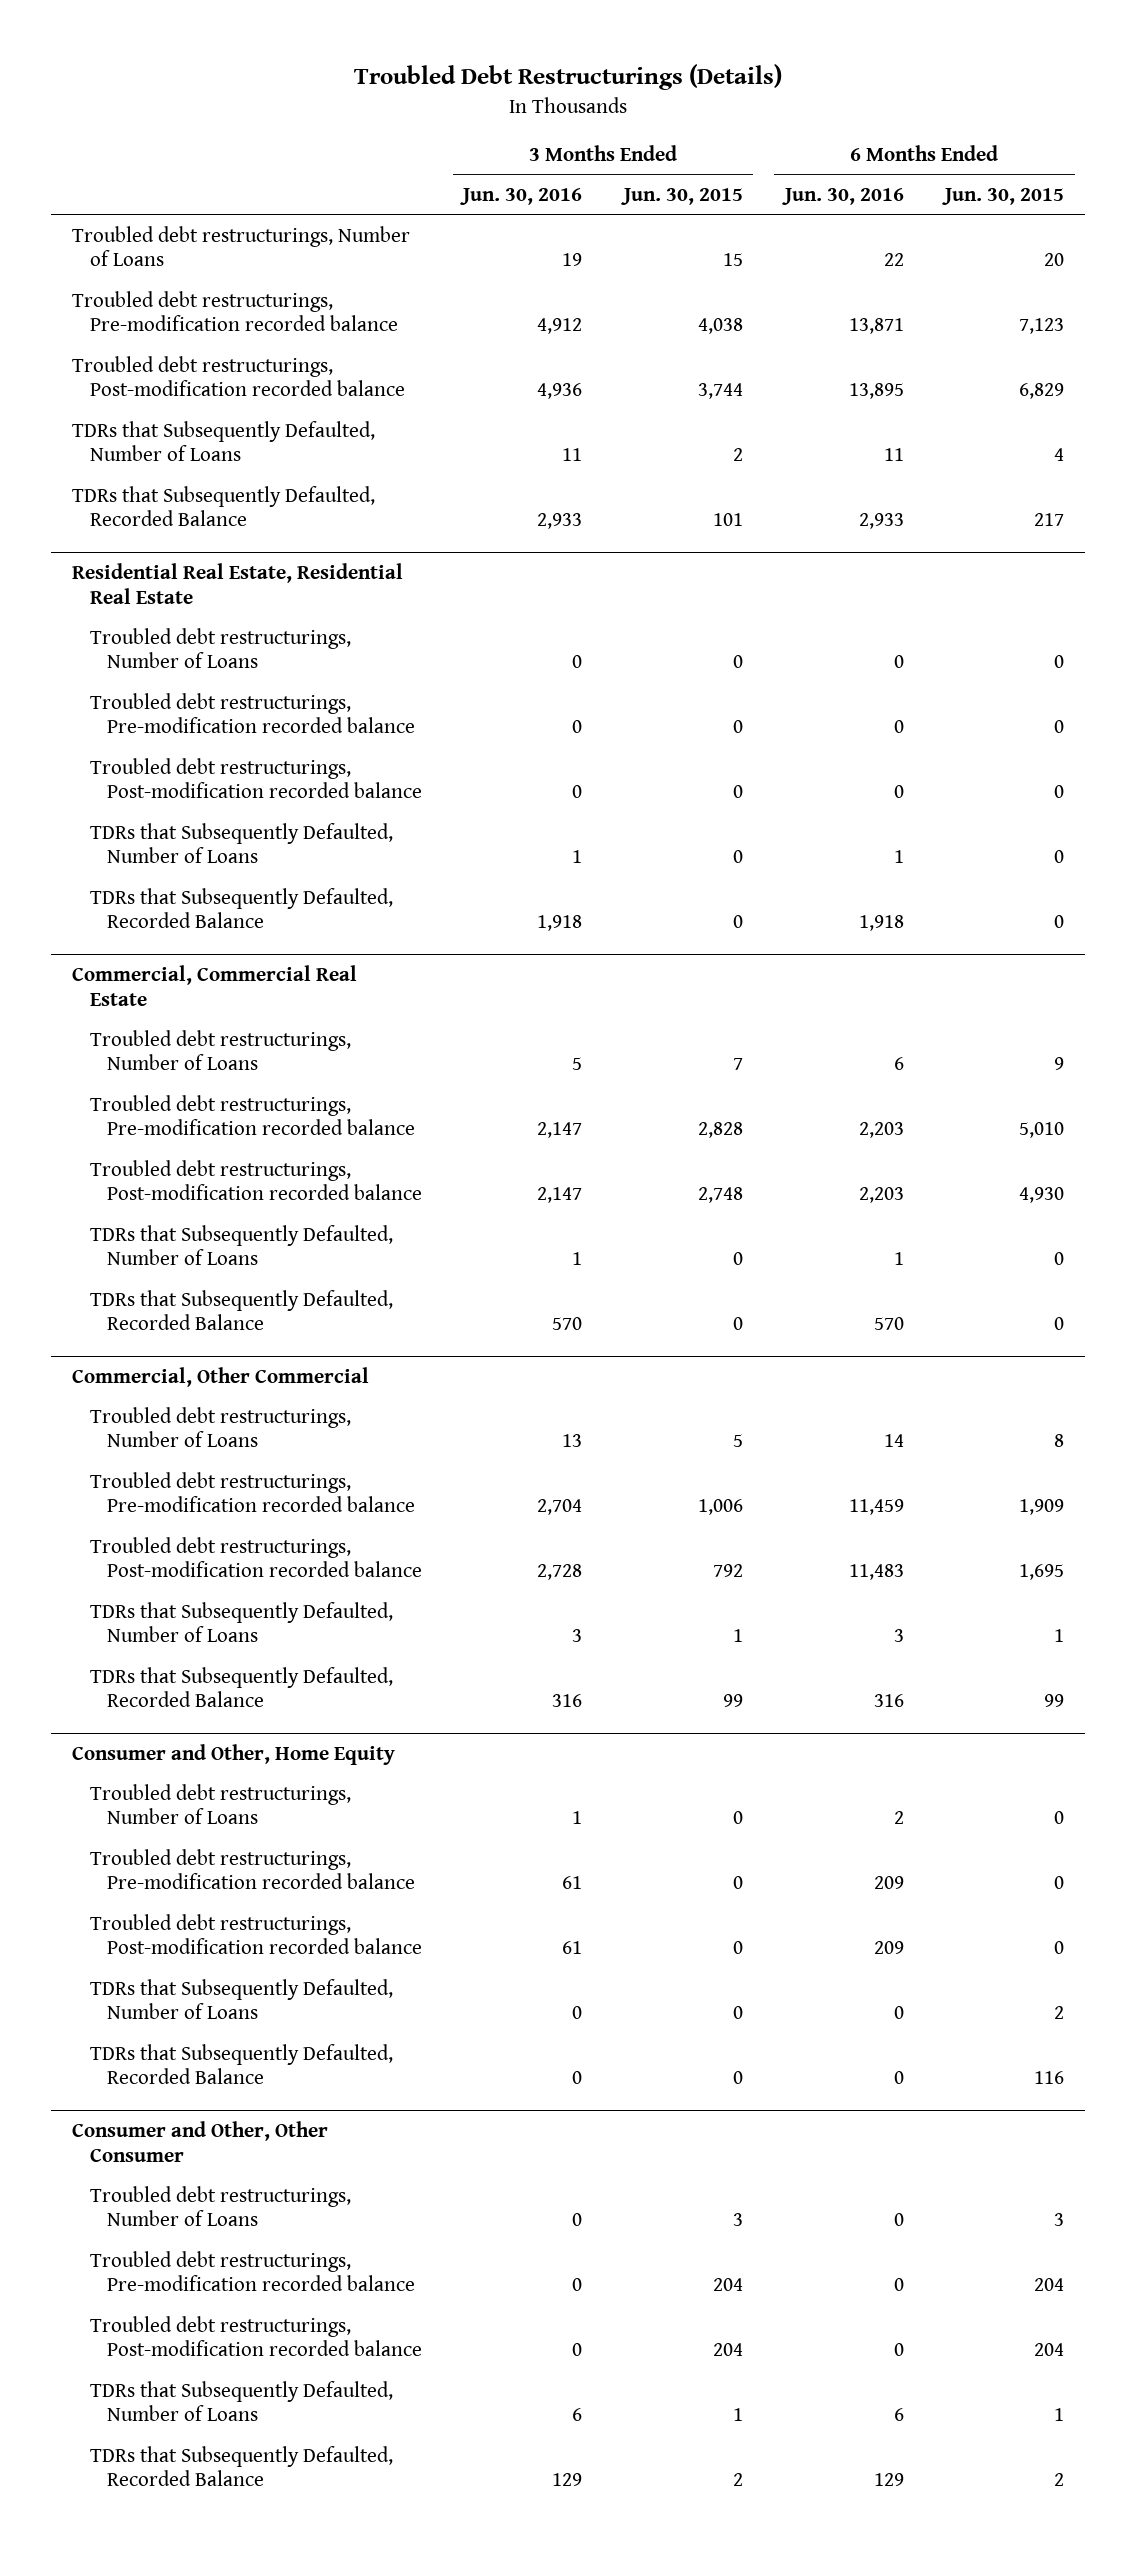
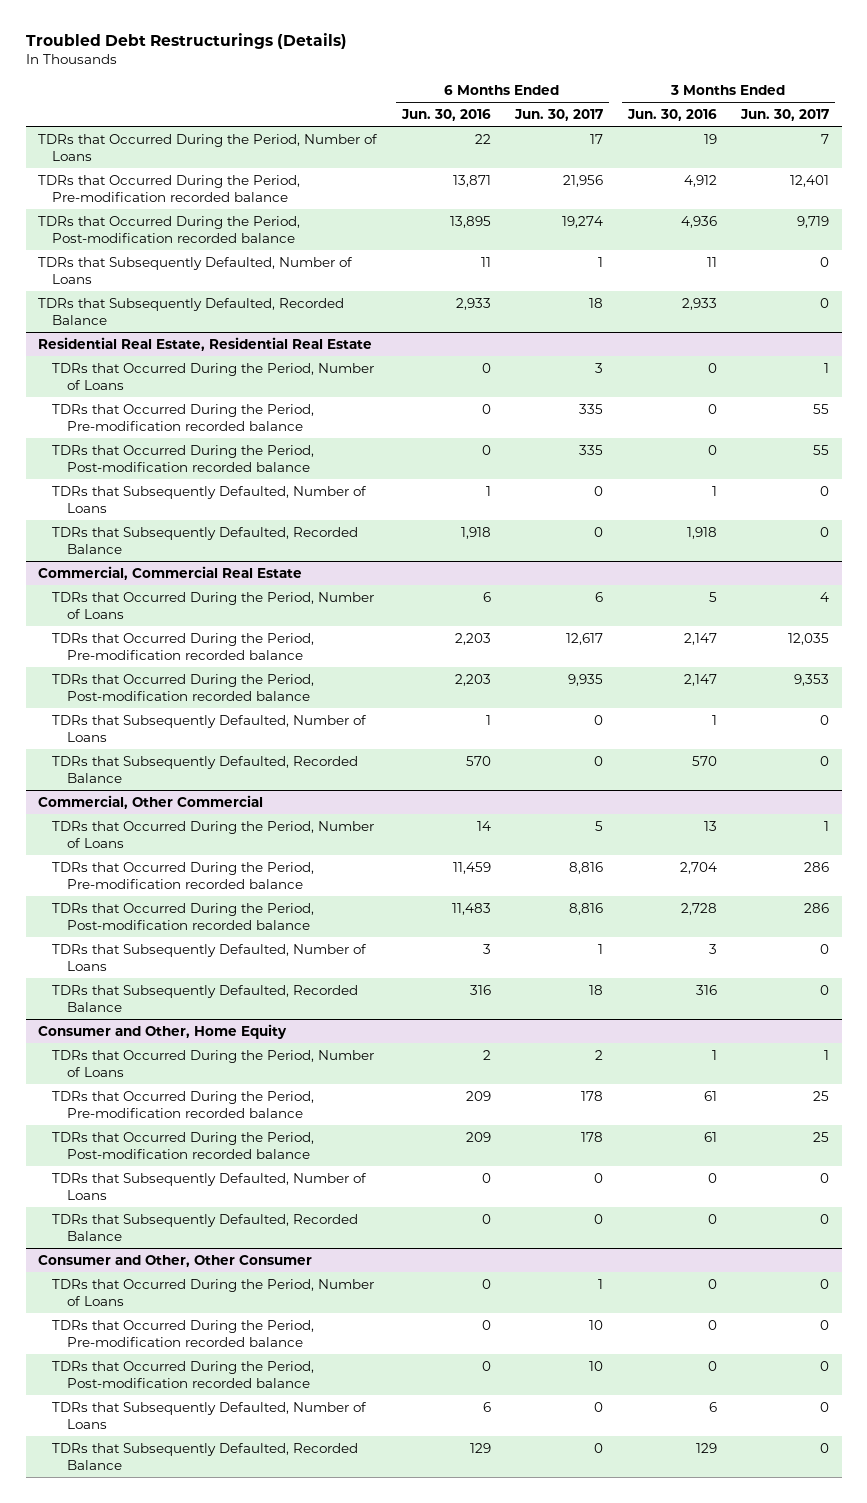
- | 3 Months Ended Jun. 30, 2016 | 3 Months Ended Jun. 30, 2015 | 6 Months Ended Jun. 30, 2016 | 6 Months Ended Jun. 30, 2015
+ | 6 Months Ended Jun. 30, 2016 | 6 Months Ended Jun. 30, 2017 | 3 Months Ended Jun. 30, 2016 | 3 Months Ended Jun. 30, 2017
- Troubled debt restructurings, Number of Loans | 19 | 15 | 22 | 20
- Troubled debt restructurings, Pre-modification recorded balance | 4,912 | 4,038 | 13,871 | 7,123
- Troubled debt restructurings, Post-modification recorded balance | 4,936 | 3,744 | 13,895 | 6,829
+ TDRs that Occurred During the Period, Number of Loans | 22 | 17 | 19 | 7
+ TDRs that Occurred During the Period, Pre-modification recorded balance | 13,871 | 21,956 | 4,912 | 12,401
+ TDRs that Occurred During the Period, Post-modification recorded balance | 13,895 | 19,274 | 4,936 | 9,719
@ Residential Real Estate, Residential Real Estate
- Troubled debt restructurings, Number of Loans | 0 | 0 | 0 | 0
- Troubled debt restructurings, Pre-modification recorded balance | 0 | 0 | 0 | 0
- Troubled debt restructurings, Post-modification recorded balance | 0 | 0 | 0 | 0
+ TDRs that Occurred During the Period, Number of Loans | 0 | 3 | 0 | 1
+ TDRs that Occurred During the Period, Pre-modification recorded balance | 0 | 335 | 0 | 55
+ TDRs that Occurred During the Period, Post-modification recorded balance | 0 | 335 | 0 | 55
@ Commercial, Commercial Real Estate
- Troubled debt restructurings, Number of Loans | 5 | 7 | 6 | 9
- Troubled debt restructurings, Pre-modification recorded balance | 2,147 | 2,828 | 2,203 | 5,010
- Troubled debt restructurings, Post-modification recorded balance | 2,147 | 2,748 | 2,203 | 4,930
+ TDRs that Occurred During the Period, Number of Loans | 6 | 6 | 5 | 4
+ TDRs that Occurred During the Period, Pre-modification recorded balance | 2,203 | 12,617 | 2,147 | 12,035
+ TDRs that Occurred During the Period, Post-modification recorded balance | 2,203 | 9,935 | 2,147 | 9,353
@ Commercial, Other Commercial
- Troubled debt restructurings, Number of Loans | 13 | 5 | 14 | 8
- Troubled debt restructurings, Pre-modification recorded balance | 2,704 | 1,006 | 11,459 | 1,909
- Troubled debt restructurings, Post-modification recorded balance | 2,728 | 792 | 11,483 | 1,695
+ TDRs that Occurred During the Period, Number of Loans | 14 | 5 | 13 | 1
+ TDRs that Occurred During the Period, Pre-modification recorded balance | 11,459 | 8,816 | 2,704 | 286
+ TDRs that Occurred During the Period, Post-modification recorded balance | 11,483 | 8,816 | 2,728 | 286
@ Consumer and Other, Home Equity
- Troubled debt restructurings, Number of Loans | 1 | 0 | 2 | 0
- Troubled debt restructurings, Pre-modification recorded balance | 61 | 0 | 209 | 0
- Troubled debt restructurings, Post-modification recorded balance | 61 | 0 | 209 | 0
+ TDRs that Occurred During the Period, Number of Loans | 2 | 2 | 1 | 1
+ TDRs that Occurred During the Period, Pre-modification recorded balance | 209 | 178 | 61 | 25
+ TDRs that Occurred During the Period, Post-modification recorded balance | 209 | 178 | 61 | 25
@ Consumer and Other, Other Consumer
- Troubled debt restructurings, Number of Loans | 0 | 3 | 0 | 3
- Troubled debt restructurings, Pre-modification recorded balance | 0 | 204 | 0 | 204
- Troubled debt restructurings, Post-modification recorded balance | 0 | 204 | 0 | 204
+ TDRs that Occurred During the Period, Number of Loans | 0 | 1 | 0 | 0
+ TDRs that Occurred During the Period, Pre-modification recorded balance | 0 | 10 | 0 | 0
+ TDRs that Occurred During the Period, Post-modification recorded balance | 0 | 10 | 0 | 0

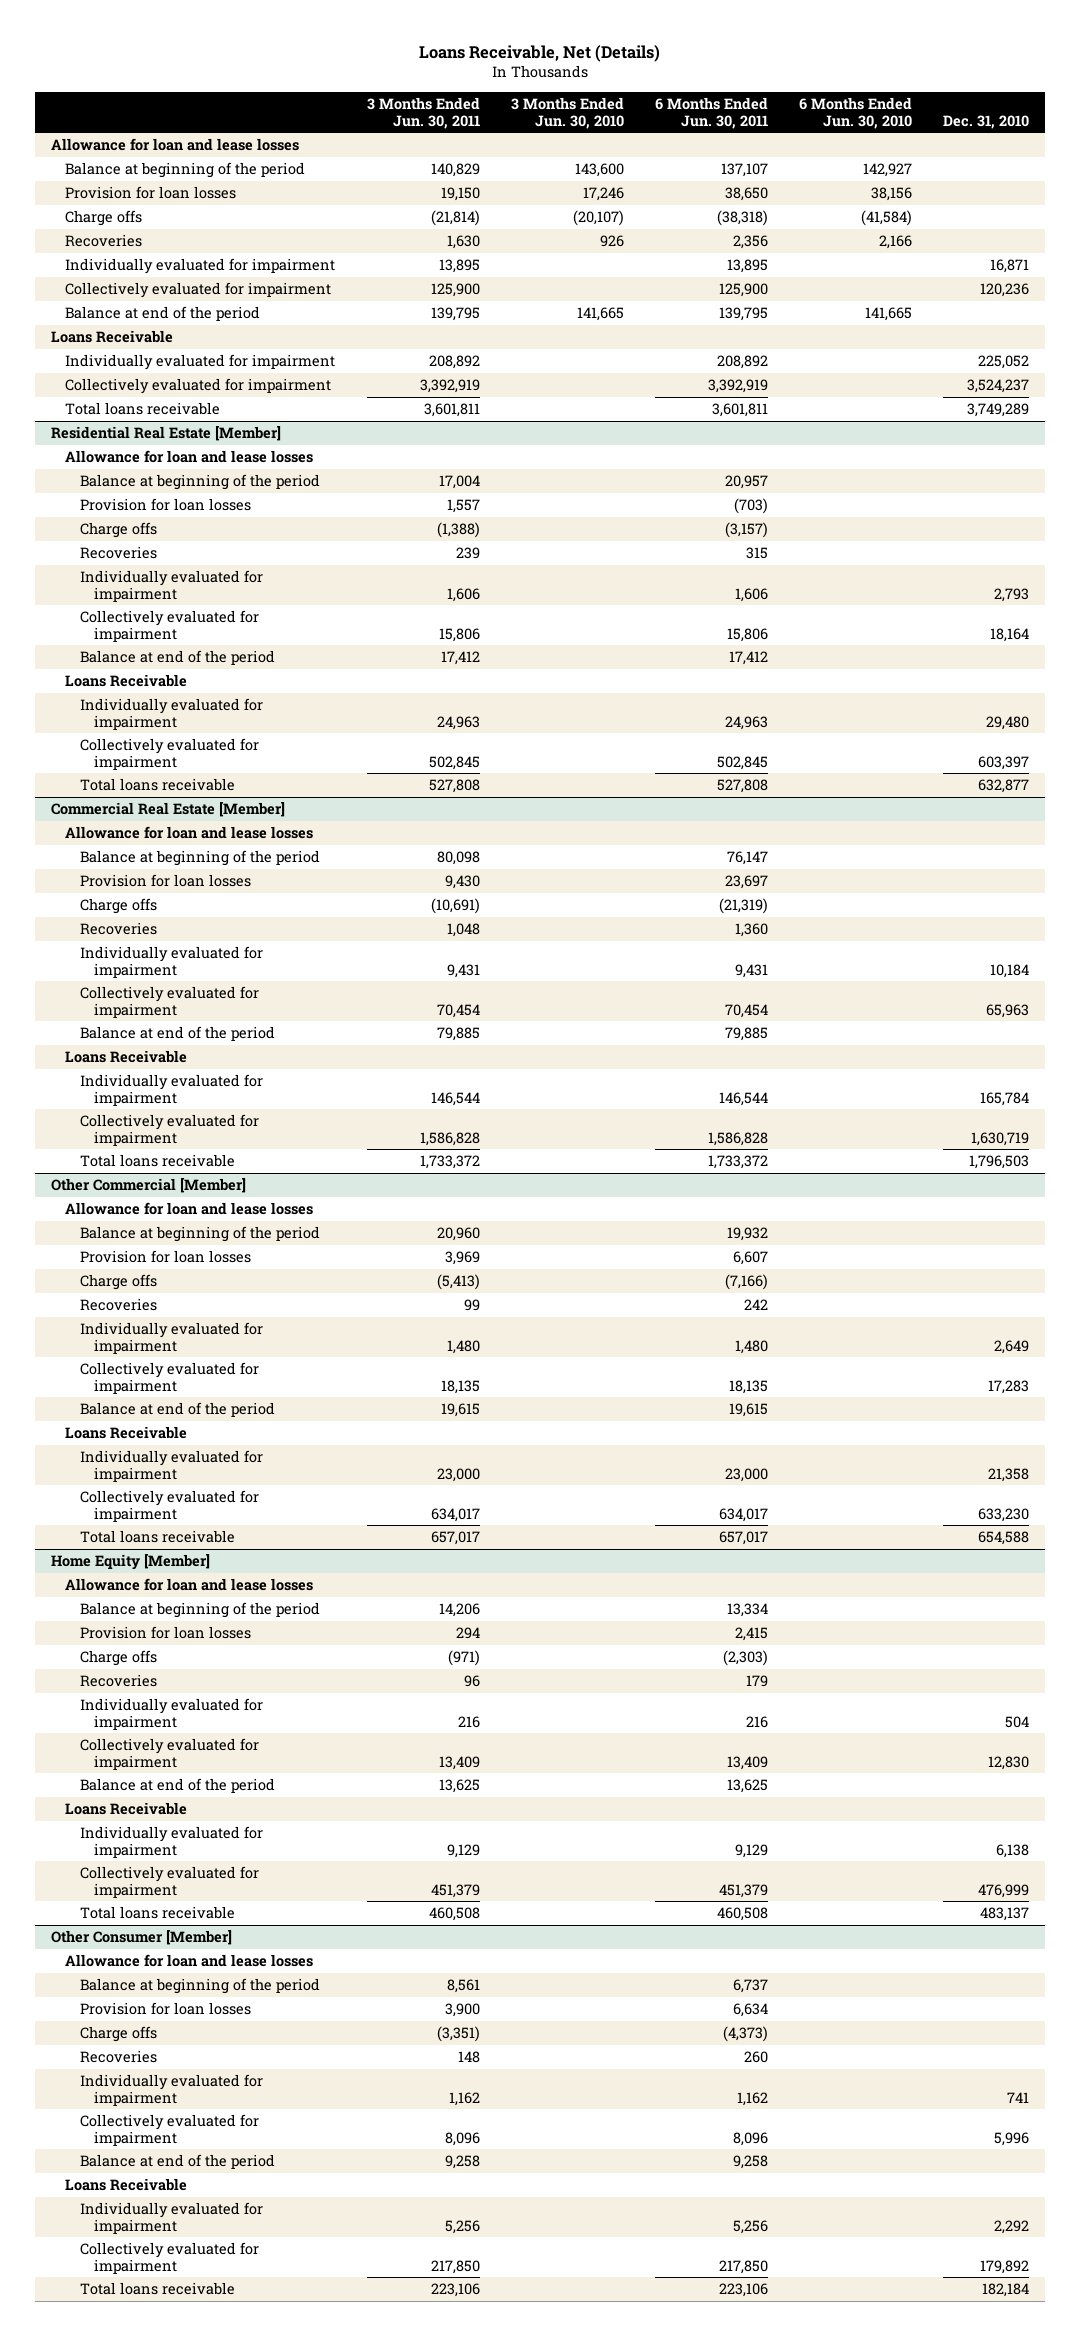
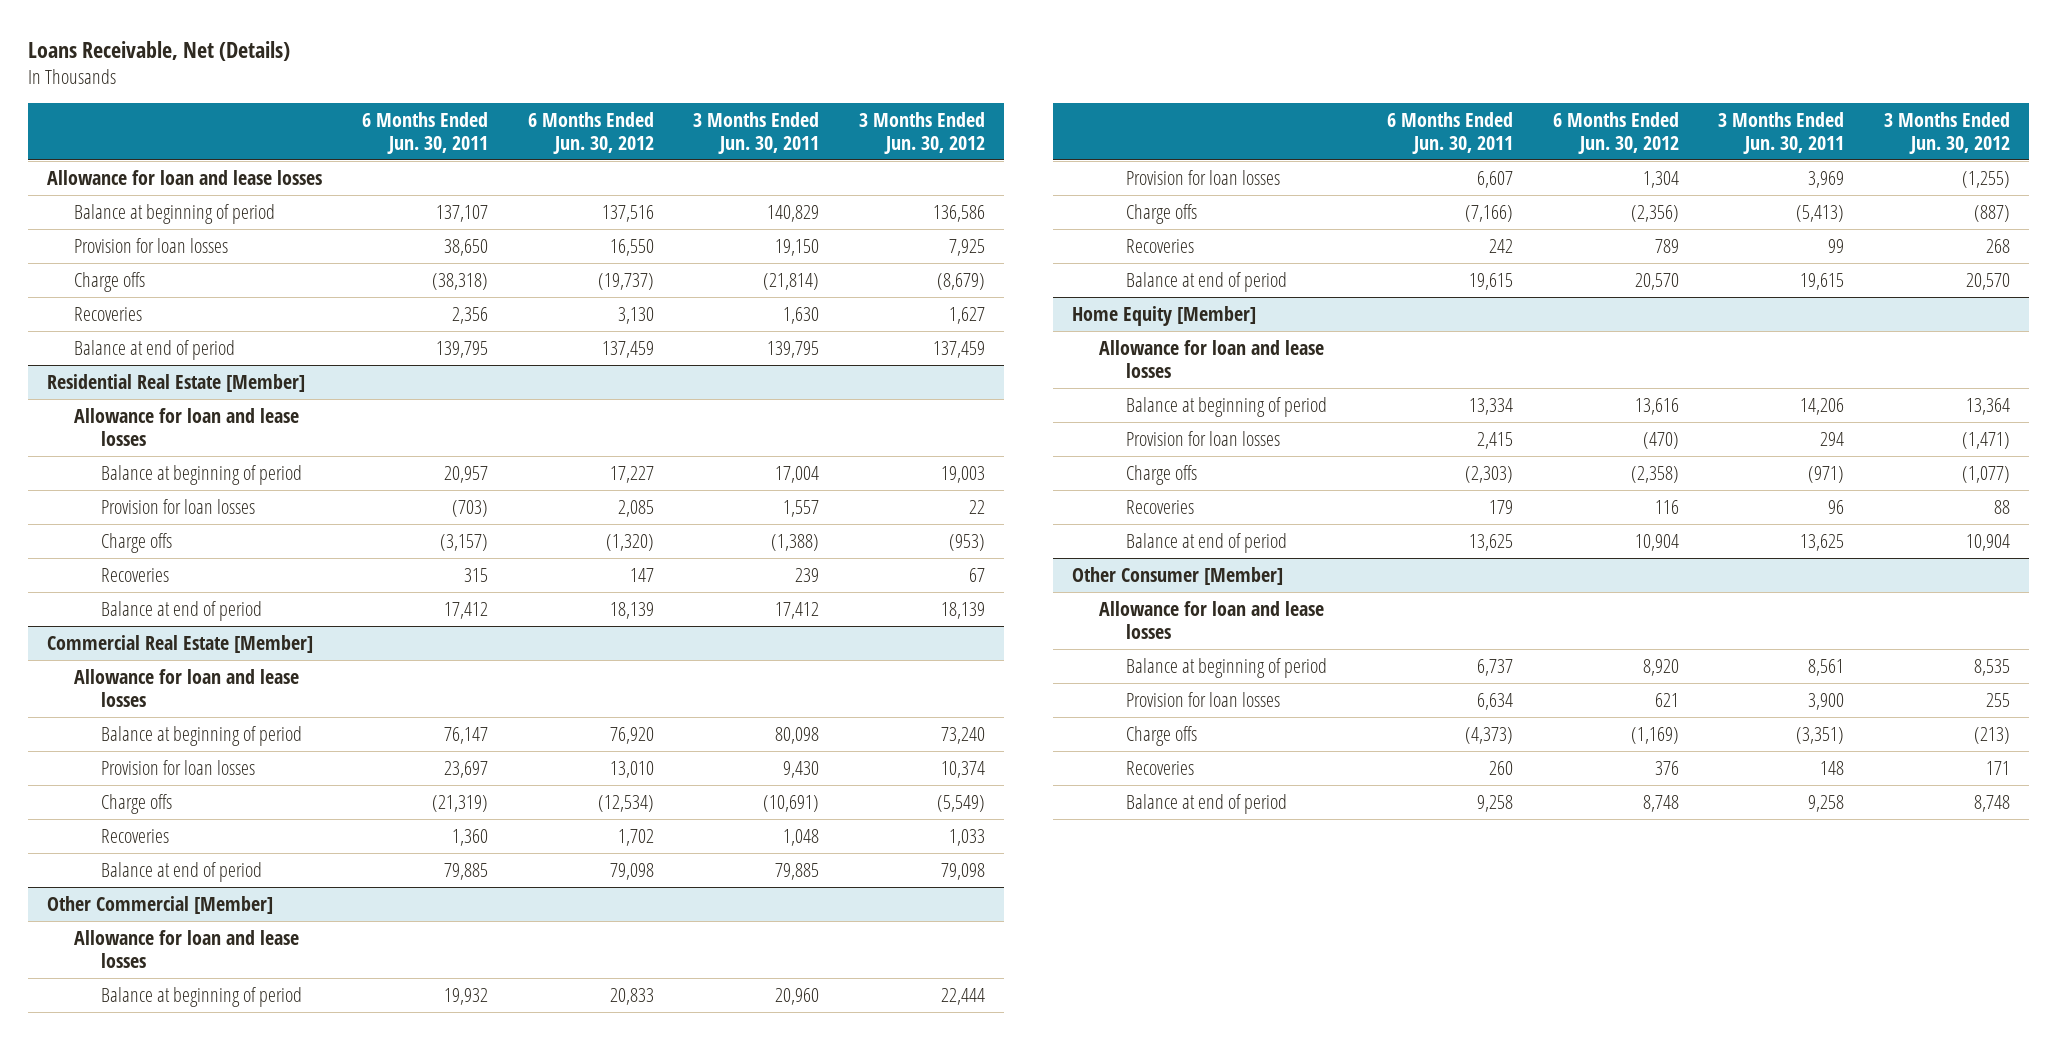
- | 3 Months Ended Jun. 30, 2011 | 3 Months Ended Jun. 30, 2010 | 6 Months Ended Jun. 30, 2011 | 6 Months Ended Jun. 30, 2010 | Dec. 31, 2010
+ | 6 Months Ended Jun. 30, 2011 | 6 Months Ended Jun. 30, 2012 | 3 Months Ended Jun. 30, 2011 | 3 Months Ended Jun. 30, 2012
- Balance at beginning of the period | 140,829 | 143,600 | 137,107 | 142,927 |
+ Balance at beginning of period | 137,107 | 137,516 | 140,829 | 136,586
- Individually evaluated for impairment | 13,895 | | 13,895 | | 16,871
- Collectively evaluated for impairment | 125,900 | | 125,900 | | 120,236
- Balance at end of the period | 139,795 | 141,665 | 139,795 | 141,665 |
- Loans Receivable
- Individually evaluated for impairment | 208,892 | | 208,892 | | 225,052
- Collectively evaluated for impairment | 3,392,919 | | 3,392,919 | | 3,524,237
- Total loans receivable | 3,601,811 | | 3,601,811 | | 3,749,289
+ Balance at end of period | 139,795 | 137,459 | 139,795 | 137,459
@ Residential Real Estate [Member]
- Balance at beginning of the period | 17,004 | | 20,957 | |
+ Balance at beginning of period | 20,957 | 17,227 | 17,004 | 19,003
- Individually evaluated for impairment | 1,606 | | 1,606 | | 2,793
- Collectively evaluated for impairment | 15,806 | | 15,806 | | 18,164
- Balance at end of the period | 17,412 | | 17,412 | |
- Loans Receivable
- Individually evaluated for impairment | 24,963 | | 24,963 | | 29,480
- Collectively evaluated for impairment | 502,845 | | 502,845 | | 603,397
- Total loans receivable | 527,808 | | 527,808 | | 632,877
+ Balance at end of period | 17,412 | 18,139 | 17,412 | 18,139
@ Commercial Real Estate [Member]
- Balance at beginning of the period | 80,098 | | 76,147 | |
+ Balance at beginning of period | 76,147 | 76,920 | 80,098 | 73,240
- Individually evaluated for impairment | 9,431 | | 9,431 | | 10,184
- Collectively evaluated for impairment | 70,454 | | 70,454 | | 65,963
- Balance at end of the period | 79,885 | | 79,885 | |
- Loans Receivable
- Individually evaluated for impairment | 146,544 | | 146,544 | | 165,784
- Collectively evaluated for impairment | 1,586,828 | | 1,586,828 | | 1,630,719
- Total loans receivable | 1,733,372 | | 1,733,372 | | 1,796,503
+ Balance at end of period | 79,885 | 79,098 | 79,885 | 79,098
@ Other Commercial [Member]
- Balance at beginning of the period | 20,960 | | 19,932 | |
+ Balance at beginning of period | 19,932 | 20,833 | 20,960 | 22,444
- Individually evaluated for impairment | 1,480 | | 1,480 | | 2,649
- Collectively evaluated for impairment | 18,135 | | 18,135 | | 17,283
- Balance at end of the period | 19,615 | | 19,615 | |
- Loans Receivable
- Individually evaluated for impairment | 23,000 | | 23,000 | | 21,358
- Collectively evaluated for impairment | 634,017 | | 634,017 | | 633,230
- Total loans receivable | 657,017 | | 657,017 | | 654,588
+ Balance at end of period | 19,615 | 20,570 | 19,615 | 20,570
@ Home Equity [Member]
- Balance at beginning of the period | 14,206 | | 13,334 | |
+ Balance at beginning of period | 13,334 | 13,616 | 14,206 | 13,364
- Individually evaluated for impairment | 216 | | 216 | | 504
- Collectively evaluated for impairment | 13,409 | | 13,409 | | 12,830
- Balance at end of the period | 13,625 | | 13,625 | |
- Loans Receivable
- Individually evaluated for impairment | 9,129 | | 9,129 | | 6,138
- Collectively evaluated for impairment | 451,379 | | 451,379 | | 476,999
- Total loans receivable | 460,508 | | 460,508 | | 483,137
+ Balance at end of period | 13,625 | 10,904 | 13,625 | 10,904
@ Other Consumer [Member]
- Balance at beginning of the period | 8,561 | | 6,737 | |
+ Balance at beginning of period | 6,737 | 8,920 | 8,561 | 8,535
- Individually evaluated for impairment | 1,162 | | 1,162 | | 741
- Collectively evaluated for impairment | 8,096 | | 8,096 | | 5,996
- Balance at end of the period | 9,258 | | 9,258 | |
- Loans Receivable
- Individually evaluated for impairment | 5,256 | | 5,256 | | 2,292
- Collectively evaluated for impairment | 217,850 | | 217,850 | | 179,892
- Total loans receivable | 223,106 | | 223,106 | | 182,184
+ Balance at end of period | 9,258 | 8,748 | 9,258 | 8,748

